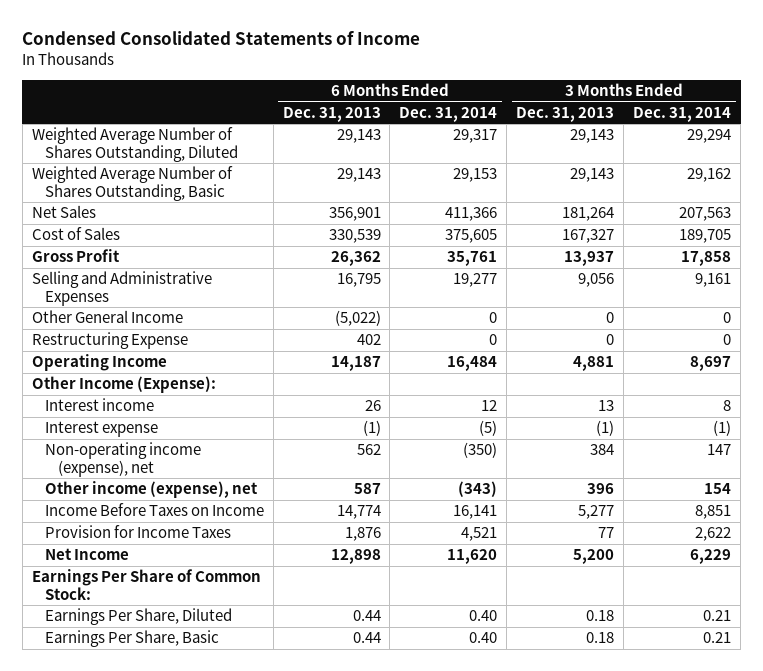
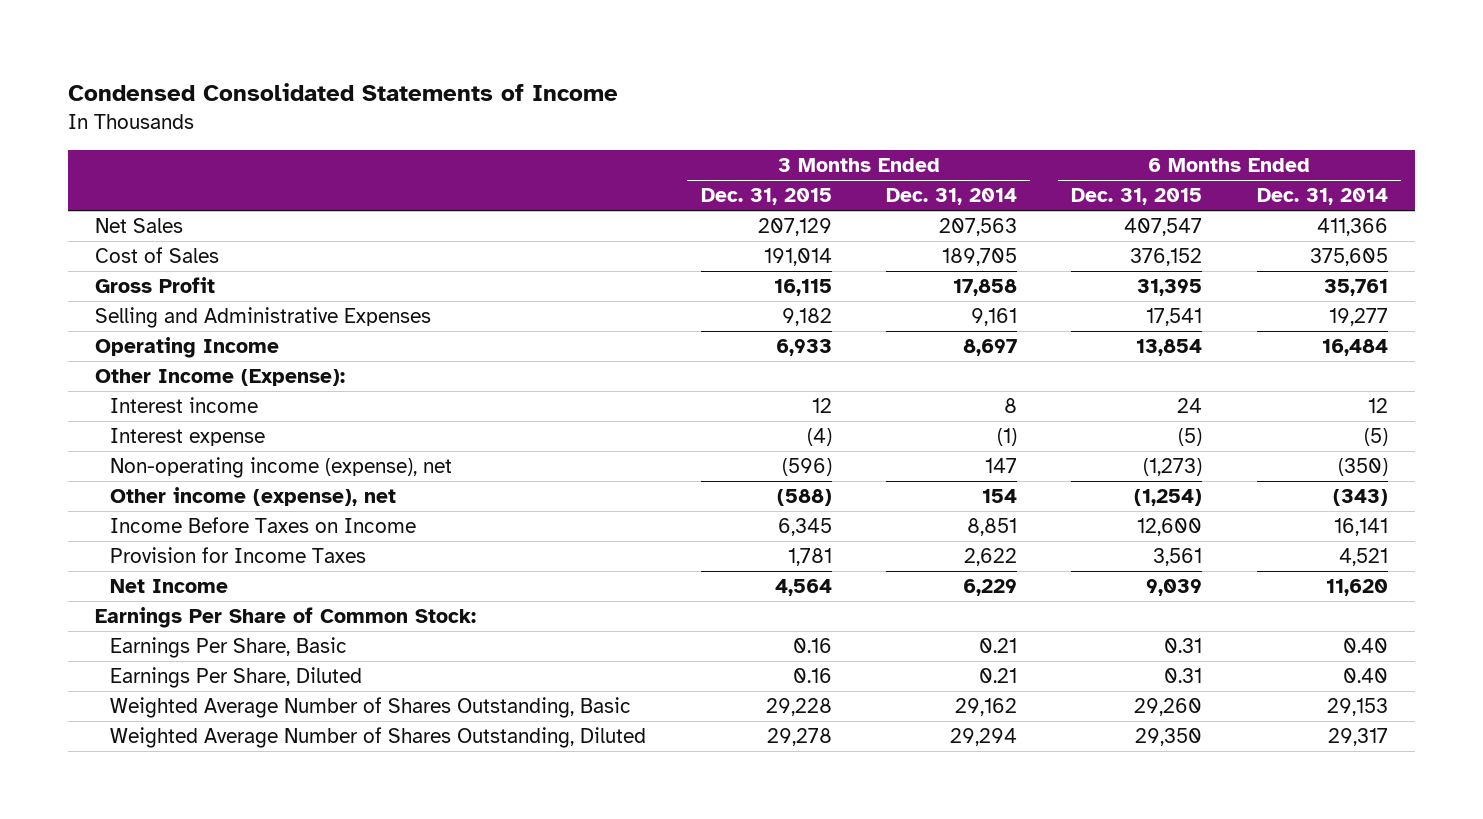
- | 6 Months Ended Dec. 31, 2013 | 6 Months Ended Dec. 31, 2014 | 3 Months Ended Dec. 31, 2013 | 3 Months Ended Dec. 31, 2014
+ | 3 Months Ended Dec. 31, 2015 | 3 Months Ended Dec. 31, 2014 | 6 Months Ended Dec. 31, 2015 | 6 Months Ended Dec. 31, 2014
- Other General Income | (5,022) | 0 | 0 | 0
- Restructuring Expense | 402 | 0 | 0 | 0
moved down: Earnings Per Share, Diluted | 0.16 | 0.21 | 0.31 | 0.40
moved down: Weighted Average Number of Shares Outstanding, Basic | 29,228 | 29,162 | 29,260 | 29,153
moved down: Weighted Average Number of Shares Outstanding, Diluted | 29,278 | 29,294 | 29,350 | 29,317

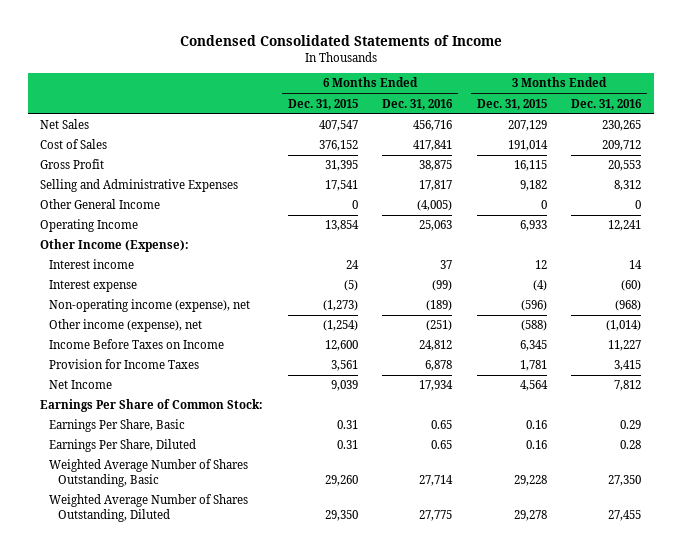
- | 3 Months Ended Dec. 31, 2015 | 3 Months Ended Dec. 31, 2014 | 6 Months Ended Dec. 31, 2015 | 6 Months Ended Dec. 31, 2014
+ | 6 Months Ended Dec. 31, 2015 | 6 Months Ended Dec. 31, 2016 | 3 Months Ended Dec. 31, 2015 | 3 Months Ended Dec. 31, 2016
+ Other General Income | 0 | (4,005) | 0 | 0

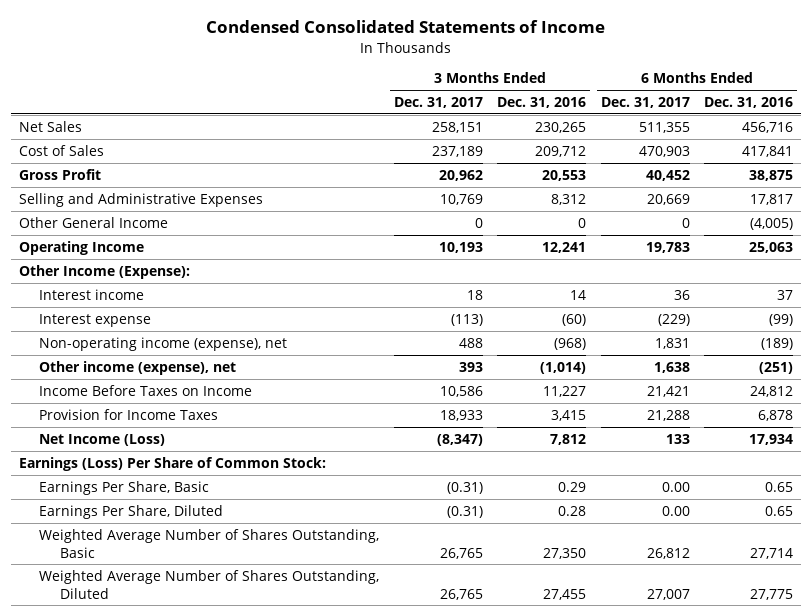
- | 6 Months Ended Dec. 31, 2015 | 6 Months Ended Dec. 31, 2016 | 3 Months Ended Dec. 31, 2015 | 3 Months Ended Dec. 31, 2016
+ | 3 Months Ended Dec. 31, 2017 | 3 Months Ended Dec. 31, 2016 | 6 Months Ended Dec. 31, 2017 | 6 Months Ended Dec. 31, 2016
- Net Income | 9,039 | 17,934 | 4,564 | 7,812
- Earnings Per Share of Common Stock:
+ Net Income (Loss) | (8,347) | 7,812 | 133 | 17,934
+ Earnings (Loss) Per Share of Common Stock:

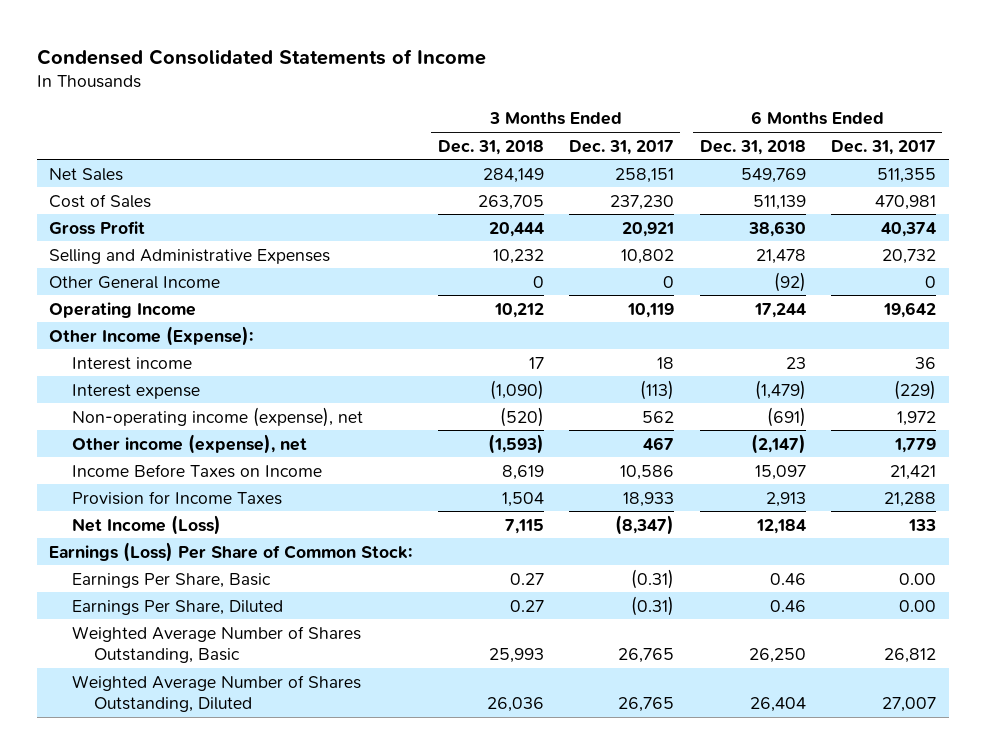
- | 3 Months Ended Dec. 31, 2017 | 3 Months Ended Dec. 31, 2016 | 6 Months Ended Dec. 31, 2017 | 6 Months Ended Dec. 31, 2016
+ | 3 Months Ended Dec. 31, 2018 | 3 Months Ended Dec. 31, 2017 | 6 Months Ended Dec. 31, 2018 | 6 Months Ended Dec. 31, 2017
- Cost of Sales | 237,189 | 209,712 | 470,903 | 417,841
- Gross Profit | 20,962 | 20,553 | 40,452 | 38,875
- Selling and Administrative Expenses | 10,769 | 8,312 | 20,669 | 17,817
+ Cost of Sales | 263,705 | 237,230 | 511,139 | 470,981
+ Gross Profit | 20,444 | 20,921 | 38,630 | 40,374
+ Selling and Administrative Expenses | 10,232 | 10,802 | 21,478 | 20,732
- Operating Income | 10,193 | 12,241 | 19,783 | 25,063
+ Operating Income | 10,212 | 10,119 | 17,244 | 19,642
- Non-operating income (expense), net | 488 | (968) | 1,831 | (189)
- Other income (expense), net | 393 | (1,014) | 1,638 | (251)
+ Non-operating income (expense), net | (520) | 562 | (691) | 1,972
+ Other income (expense), net | (1,593) | 467 | (2,147) | 1,779

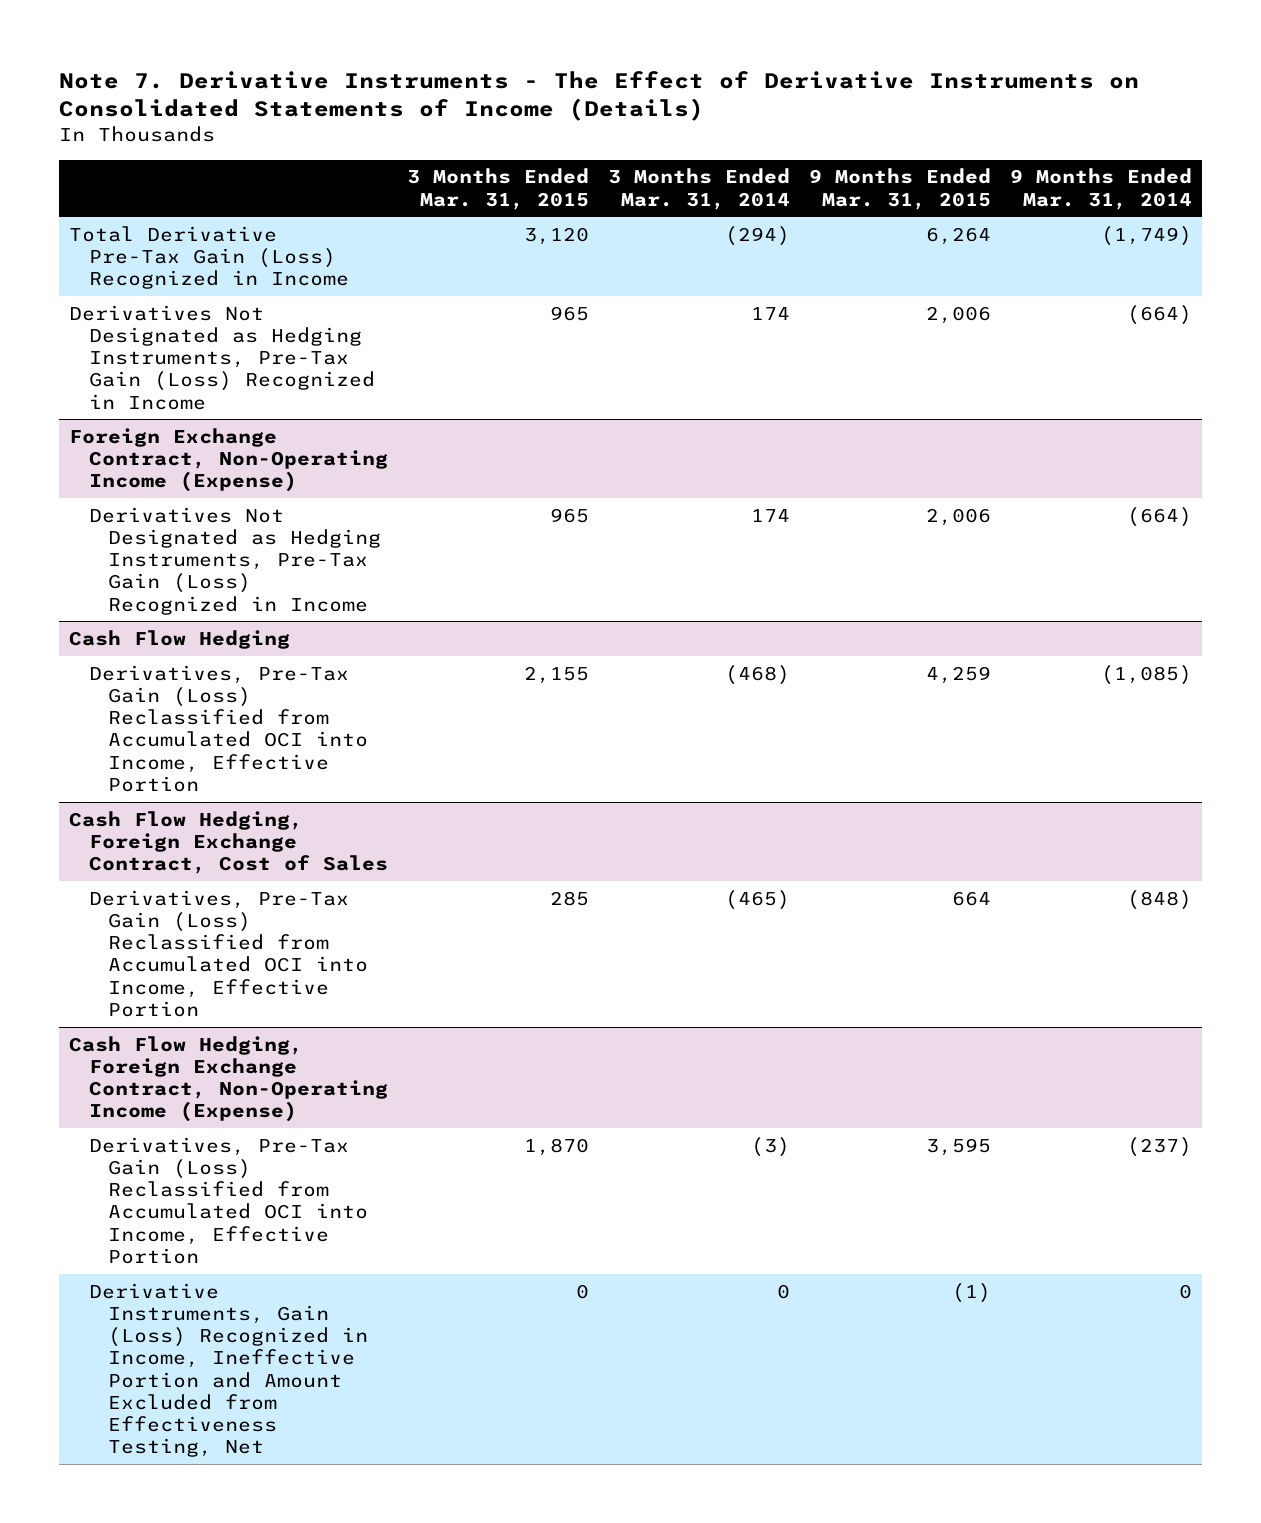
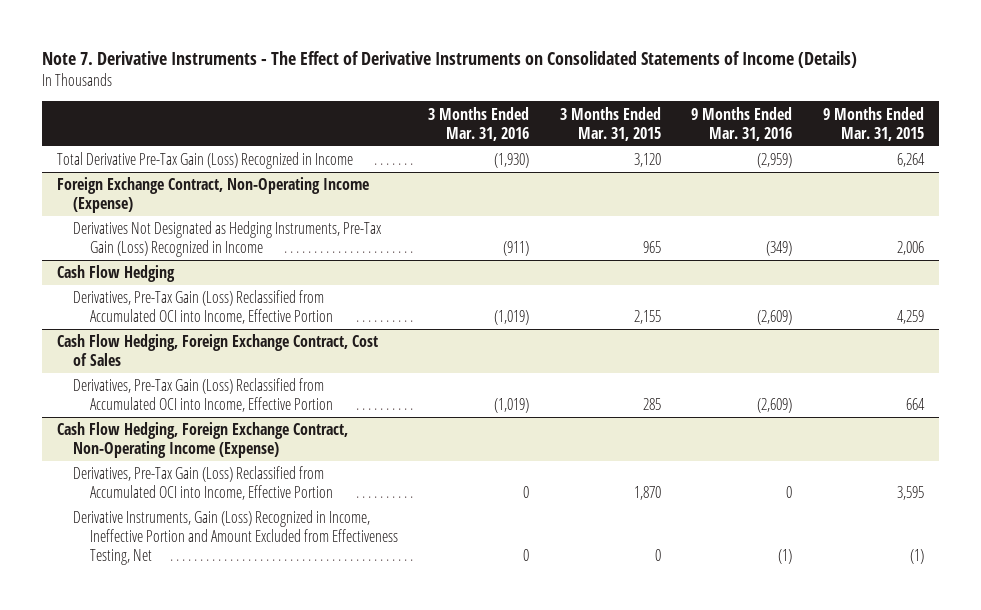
- | 3 Months Ended Mar. 31, 2015 | 3 Months Ended Mar. 31, 2014 | 9 Months Ended Mar. 31, 2015 | 9 Months Ended Mar. 31, 2014
+ | 3 Months Ended Mar. 31, 2016 | 3 Months Ended Mar. 31, 2015 | 9 Months Ended Mar. 31, 2016 | 9 Months Ended Mar. 31, 2015
- Derivatives Not Designated as Hedging Instruments, Pre-Tax Gain (Loss) Recognized in Income | 965 | 174 | 2,006 | (664)

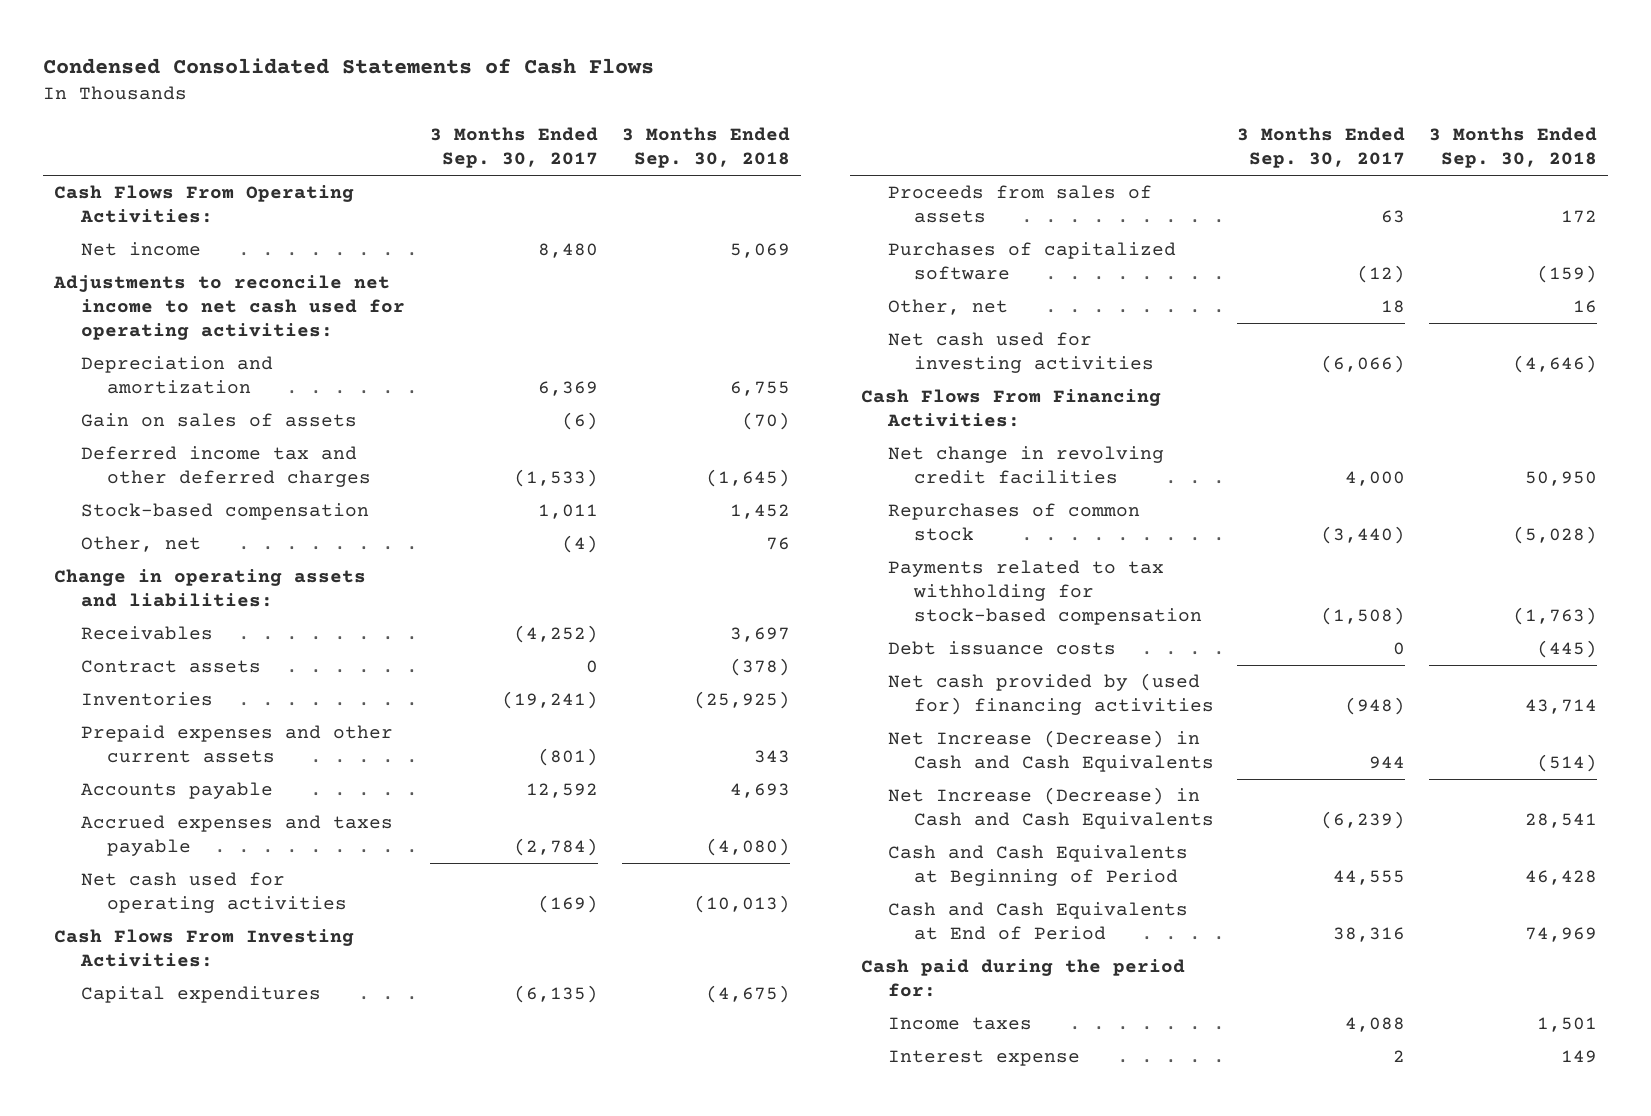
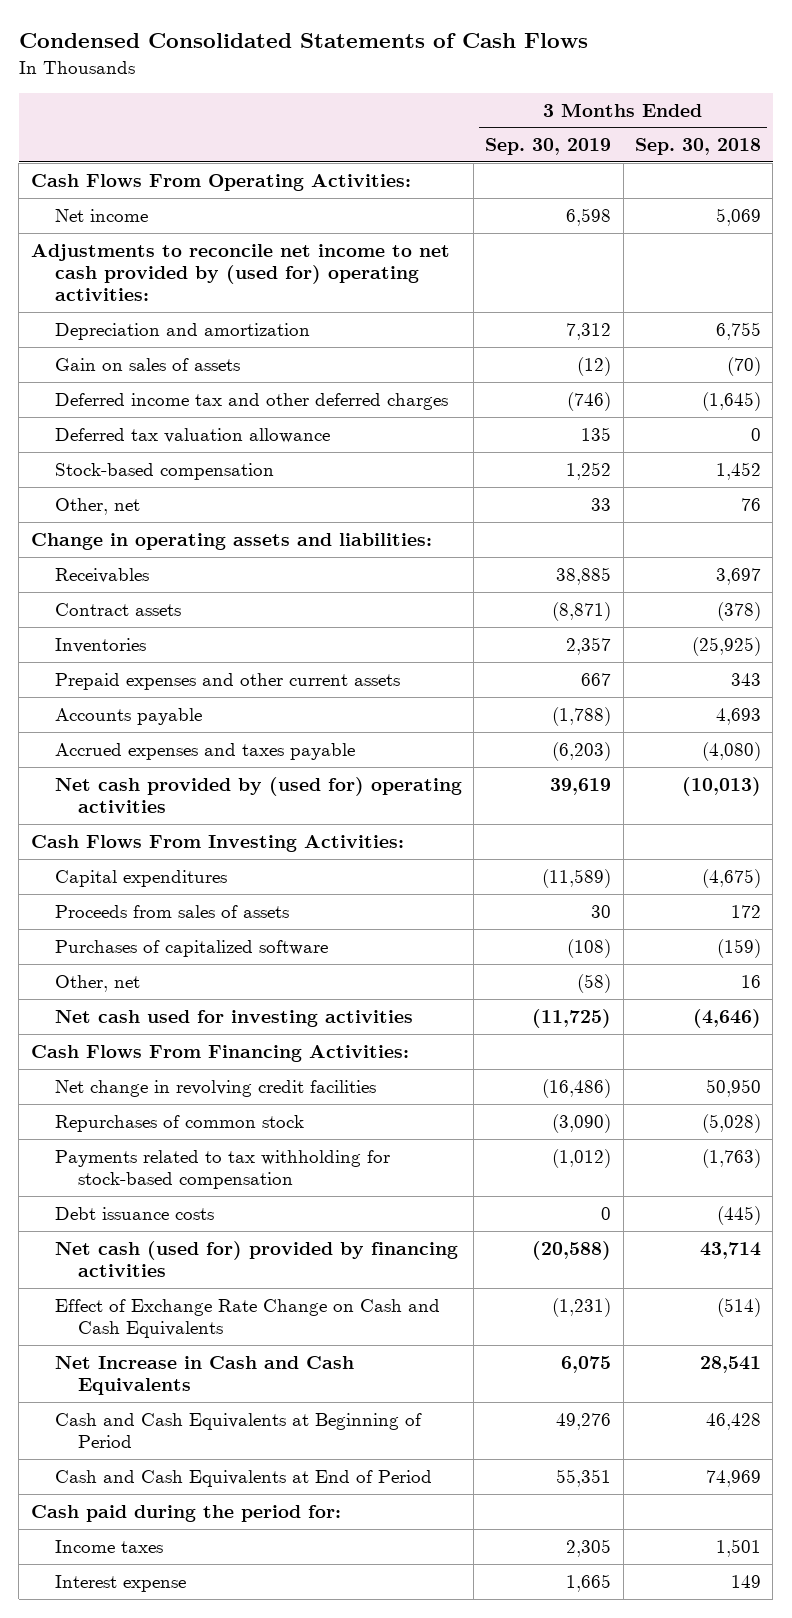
- | 3 Months Ended Sep. 30, 2017 | 3 Months Ended Sep. 30, 2018
+ | 3 Months Ended Sep. 30, 2019 | 3 Months Ended Sep. 30, 2018
- Adjustments to reconcile net income to net cash used for operating activities:
+ Adjustments to reconcile net income to net cash provided by (used for) operating activities:
+ Deferred tax valuation allowance | 135 | 0
- Net cash used for operating activities | (169) | (10,013)
+ Net cash provided by (used for) operating activities | 39,619 | (10,013)
- Net cash provided by (used for) financing activities | (948) | 43,714
- Net Increase (Decrease) in Cash and Cash Equivalents | 944 | (514)
- Net Increase (Decrease) in Cash and Cash Equivalents | (6,239) | 28,541
+ Net cash (used for) provided by financing activities | (20,588) | 43,714
+ Effect of Exchange Rate Change on Cash and Cash Equivalents | (1,231) | (514)
+ Net Increase in Cash and Cash Equivalents | 6,075 | 28,541

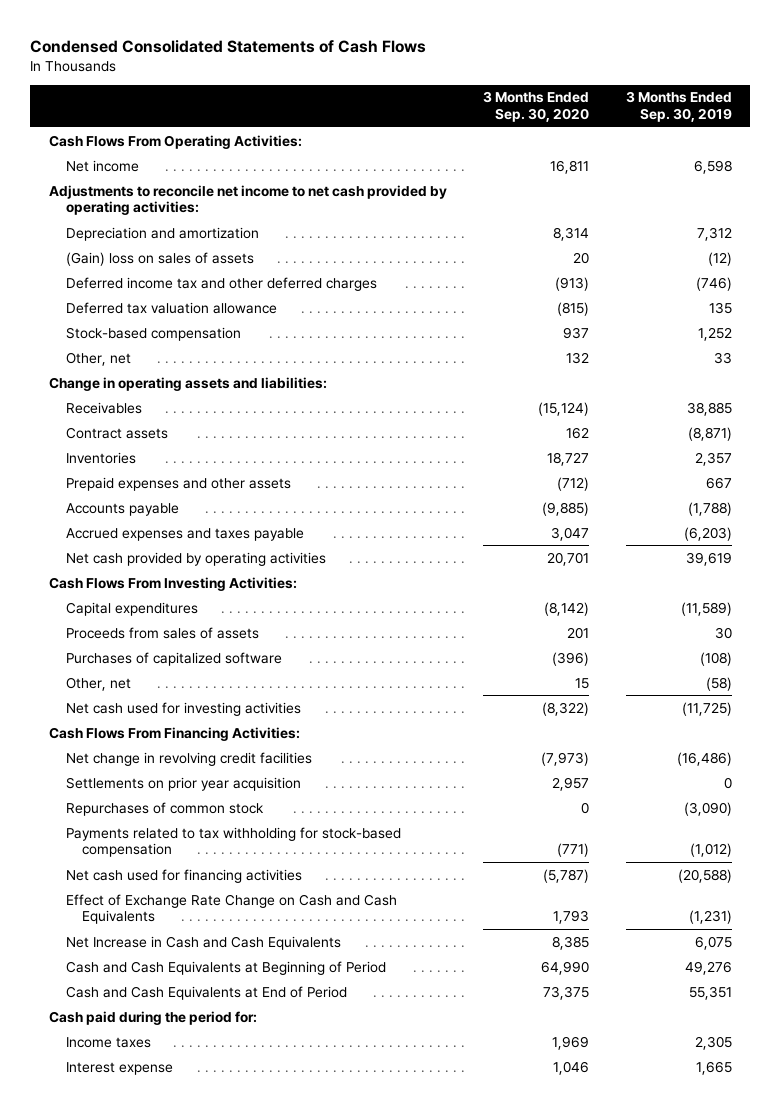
- | 3 Months Ended Sep. 30, 2019 | 3 Months Ended Sep. 30, 2018
+ | 3 Months Ended Sep. 30, 2020 | 3 Months Ended Sep. 30, 2019
- Adjustments to reconcile net income to net cash provided by (used for) operating activities:
+ Adjustments to reconcile net income to net cash provided by operating activities:
- Gain on sales of assets | (12) | (70)
+ (Gain) loss on sales of assets | 20 | (12)
- Prepaid expenses and other current assets | 667 | 343
+ Prepaid expenses and other assets | (712) | 667
- Net cash provided by (used for) operating activities | 39,619 | (10,013)
+ Net cash provided by operating activities | 20,701 | 39,619
+ Settlements on prior year acquisition | 2,957 | 0
- Debt issuance costs | 0 | (445)
- Net cash (used for) provided by financing activities | (20,588) | 43,714
+ Net cash used for financing activities | (5,787) | (20,588)

